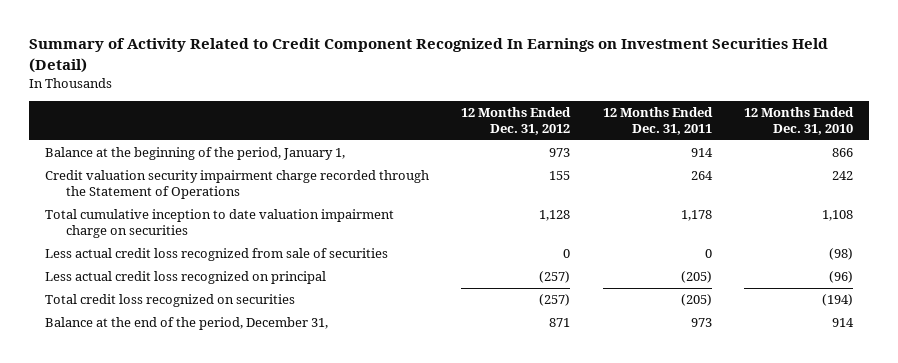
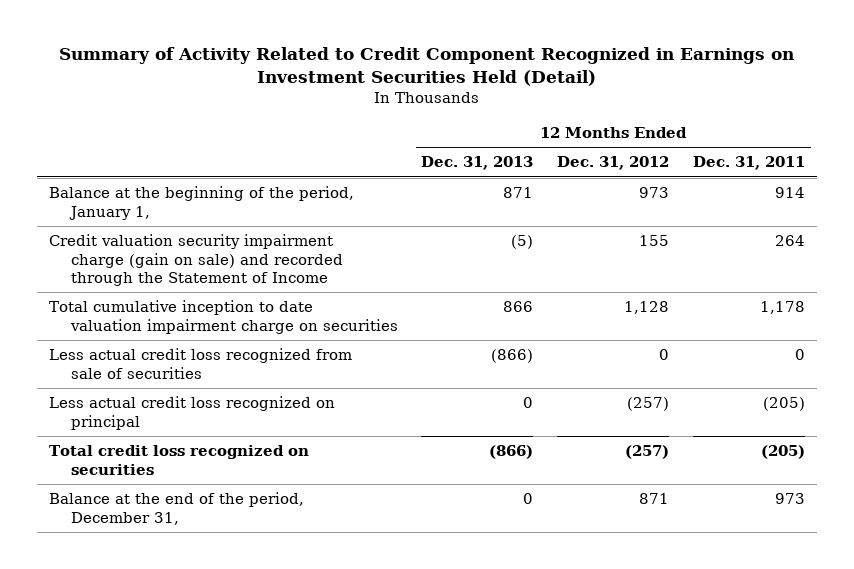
- Summary of Activity Related to Credit Component Recognized In Earnings on Investment Securities Held (Detail)
+ Summary of Activity Related to Credit Component Recognized in Earnings on Investment Securities Held (Detail)
- | 12 Months Ended Dec. 31, 2012 | 12 Months Ended Dec. 31, 2011 | 12 Months Ended Dec. 31, 2010
+ | 12 Months Ended Dec. 31, 2013 | 12 Months Ended Dec. 31, 2012 | 12 Months Ended Dec. 31, 2011
- Credit valuation security impairment charge recorded through the Statement of Operations | 155 | 264 | 242
+ Credit valuation security impairment charge (gain on sale) and recorded through the Statement of Income | (5) | 155 | 264

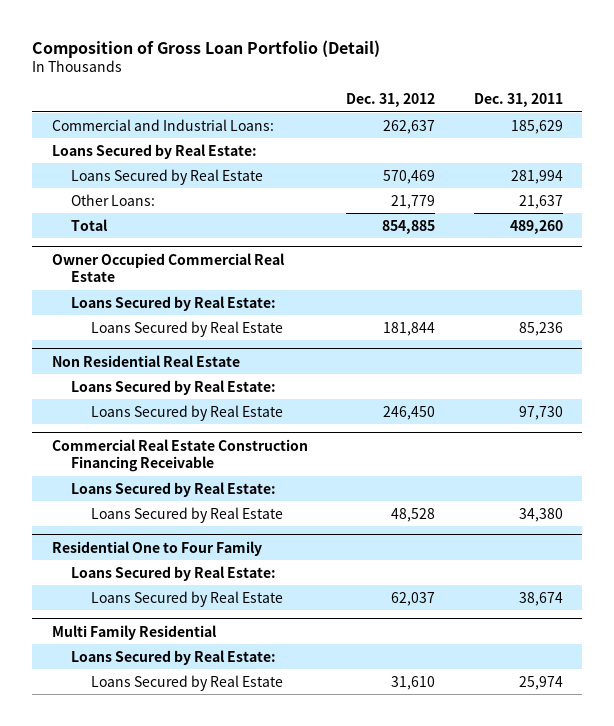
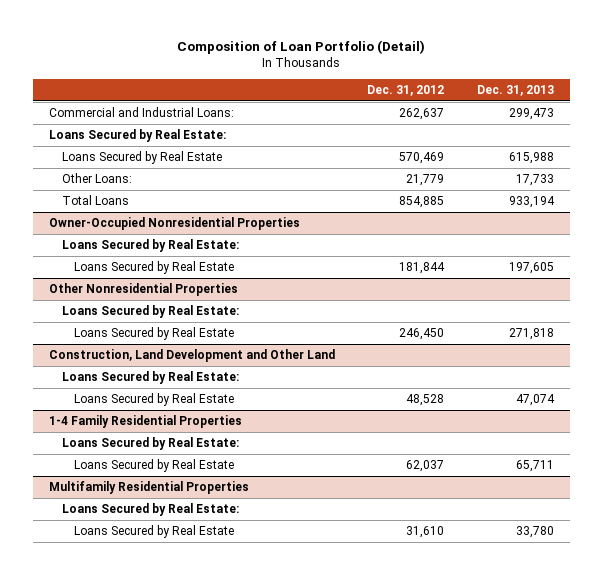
- Composition of Gross Loan Portfolio (Detail)
+ Composition of Loan Portfolio (Detail)
- | Dec. 31, 2012 | Dec. 31, 2011
+ | Dec. 31, 2012 | Dec. 31, 2013
- Total | 854,885 | 489,260
- Owner Occupied Commercial Real Estate
+ Total Loans | 854,885 | 933,194
+ Owner-Occupied Nonresidential Properties
- Non Residential Real Estate
+ Other Nonresidential Properties
- Commercial Real Estate Construction Financing Receivable
+ Construction, Land Development and Other Land
- Residential One to Four Family
+ 1-4 Family Residential Properties
- Multi Family Residential
+ Multifamily Residential Properties

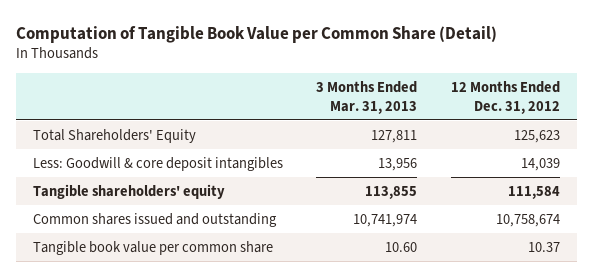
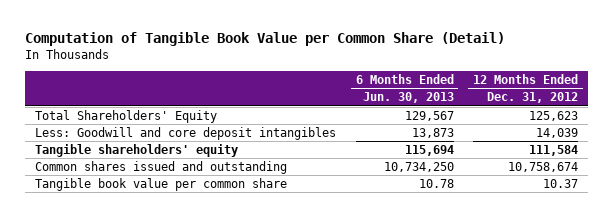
- | 3 Months Ended Mar. 31, 2013 | 12 Months Ended Dec. 31, 2012
+ | 6 Months Ended Jun. 30, 2013 | 12 Months Ended Dec. 31, 2012
- Less: Goodwill & core deposit intangibles | 13,956 | 14,039
+ Less: Goodwill and core deposit intangibles | 13,873 | 14,039

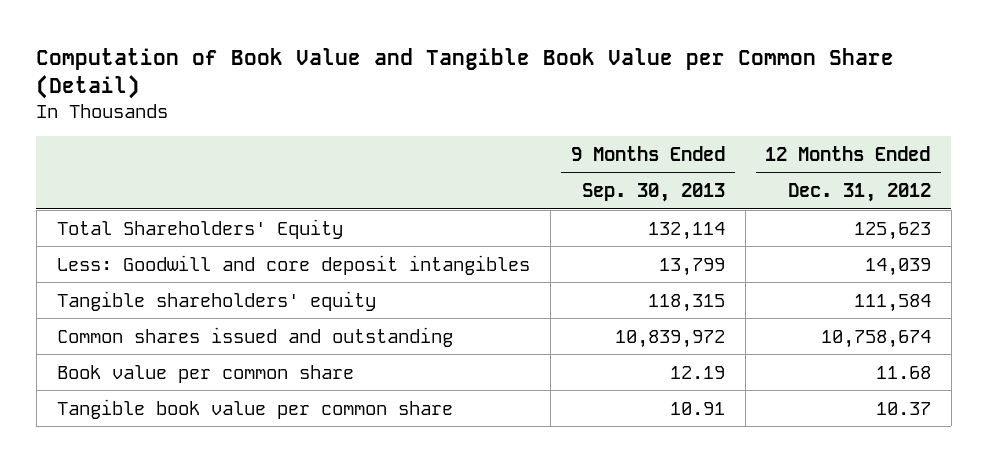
- Computation of Tangible Book Value per Common Share (Detail)
+ Computation of Book Value and Tangible Book Value per Common Share (Detail)
- | 6 Months Ended Jun. 30, 2013 | 12 Months Ended Dec. 31, 2012
+ | 9 Months Ended Sep. 30, 2013 | 12 Months Ended Dec. 31, 2012
+ Book value per common share | 12.19 | 11.68

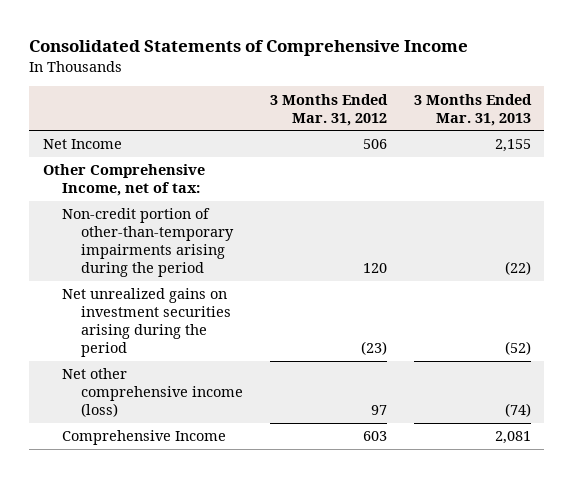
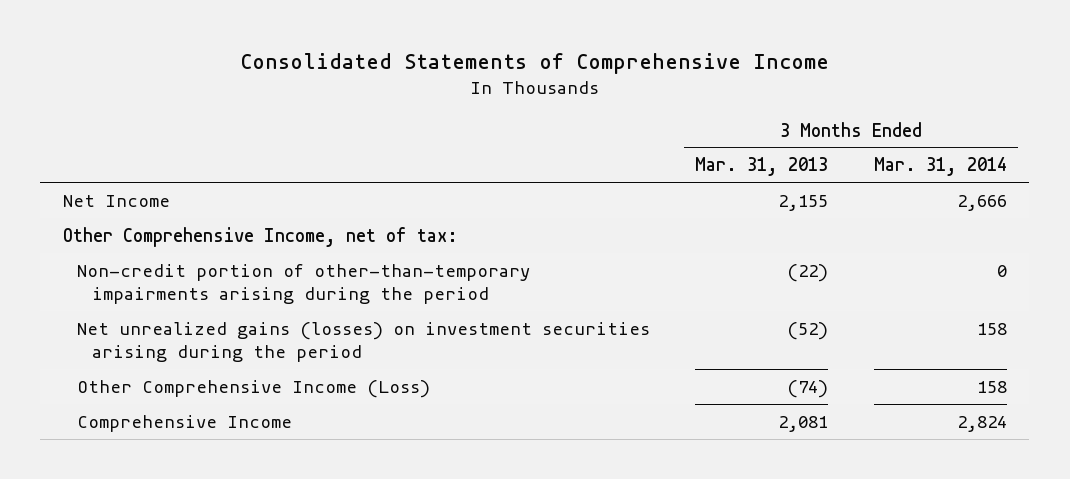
- | 3 Months Ended Mar. 31, 2012 | 3 Months Ended Mar. 31, 2013
+ | 3 Months Ended Mar. 31, 2013 | 3 Months Ended Mar. 31, 2014
- Net unrealized gains on investment securities arising during the period | (23) | (52)
- Net other comprehensive income (loss) | 97 | (74)
+ Net unrealized gains (losses) on investment securities arising during the period | (52) | 158
+ Other Comprehensive Income (Loss) | (74) | 158

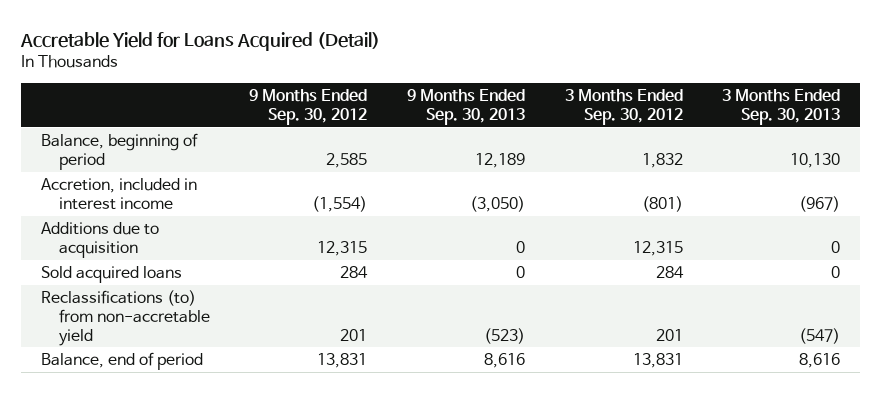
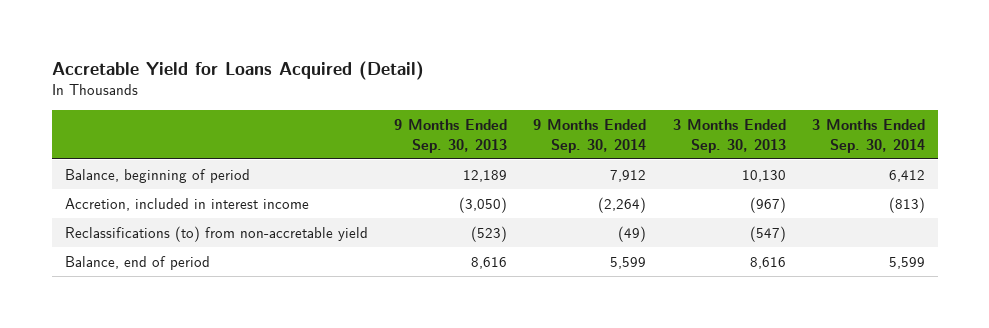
- | 9 Months Ended Sep. 30, 2012 | 9 Months Ended Sep. 30, 2013 | 3 Months Ended Sep. 30, 2012 | 3 Months Ended Sep. 30, 2013
+ | 9 Months Ended Sep. 30, 2013 | 9 Months Ended Sep. 30, 2014 | 3 Months Ended Sep. 30, 2013 | 3 Months Ended Sep. 30, 2014
- Additions due to acquisition | 12,315 | 0 | 12,315 | 0
- Sold acquired loans | 284 | 0 | 284 | 0

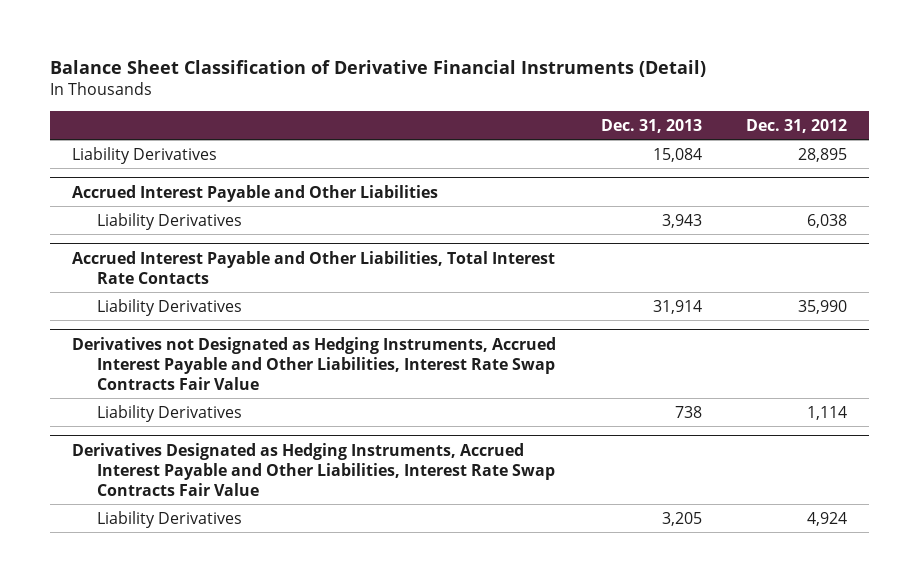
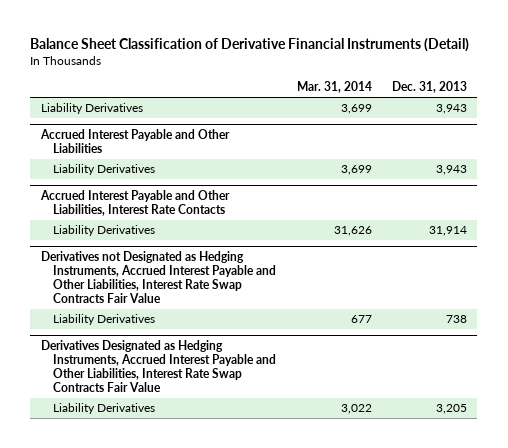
- | Dec. 31, 2013 | Dec. 31, 2012
+ | Mar. 31, 2014 | Dec. 31, 2013
- Liability Derivatives | 15,084 | 28,895
+ Liability Derivatives | 3,699 | 3,943
- Accrued Interest Payable and Other Liabilities, Total Interest Rate Contacts
+ Accrued Interest Payable and Other Liabilities, Interest Rate Contacts

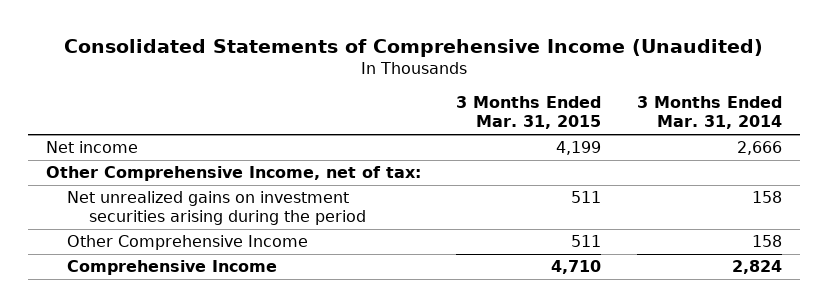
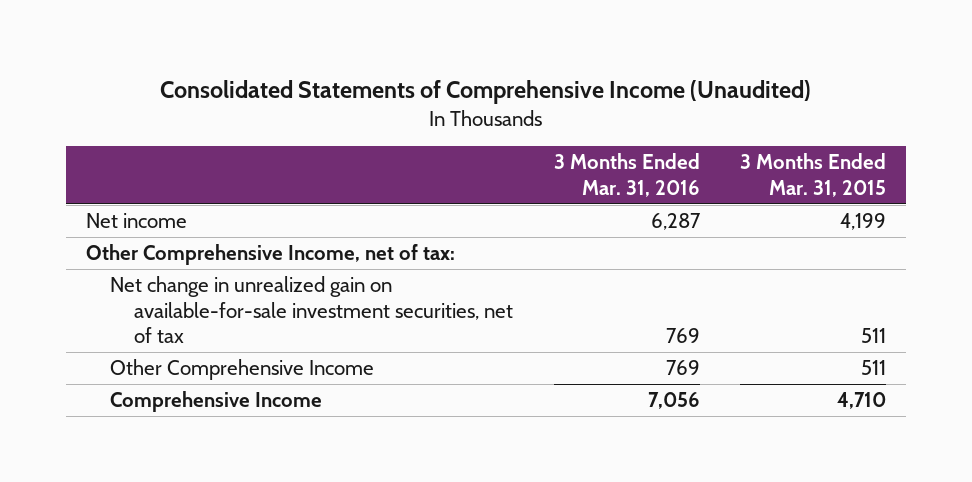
- | 3 Months Ended Mar. 31, 2015 | 3 Months Ended Mar. 31, 2014
+ | 3 Months Ended Mar. 31, 2016 | 3 Months Ended Mar. 31, 2015
- Net unrealized gains on investment securities arising during the period | 511 | 158
+ Net change in unrealized gain on available-for-sale investment securities, net of tax | 769 | 511

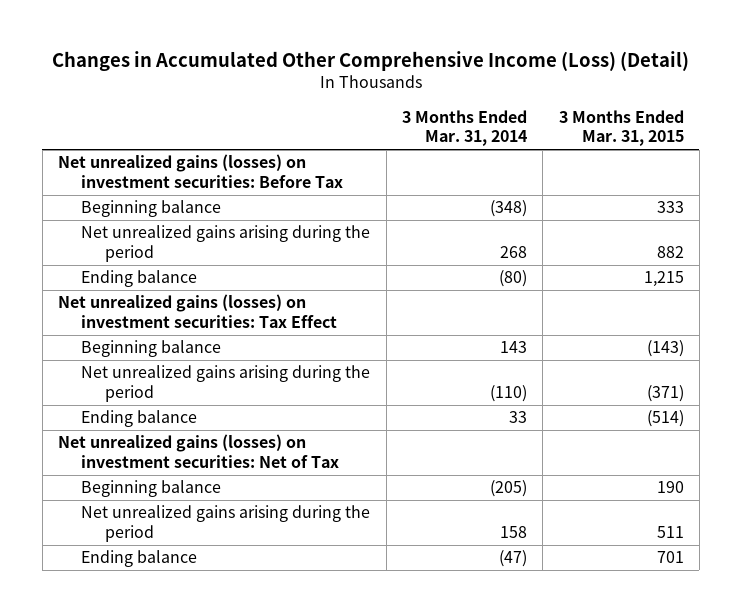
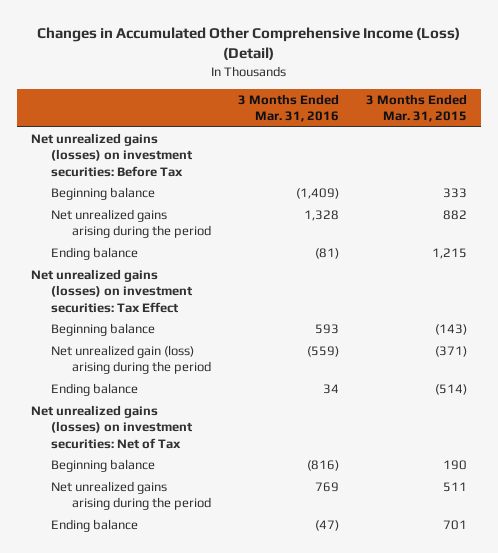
- | 3 Months Ended Mar. 31, 2014 | 3 Months Ended Mar. 31, 2015
+ | 3 Months Ended Mar. 31, 2016 | 3 Months Ended Mar. 31, 2015
- Net unrealized gains arising during the period | (110) | (371)
+ Net unrealized gain (loss) arising during the period | (559) | (371)

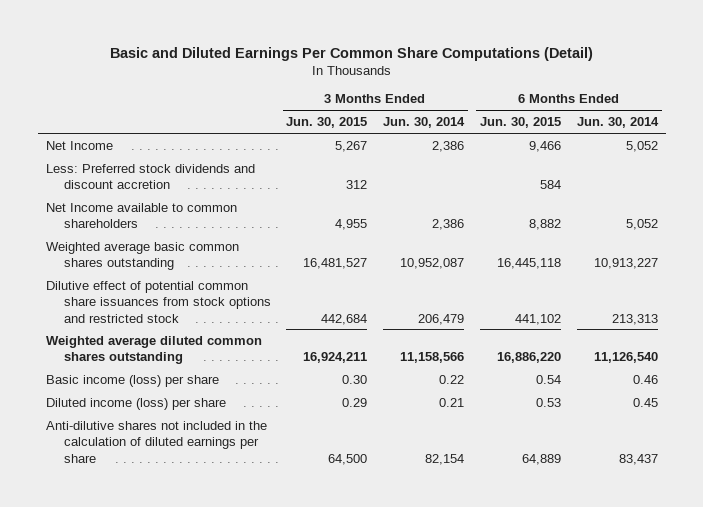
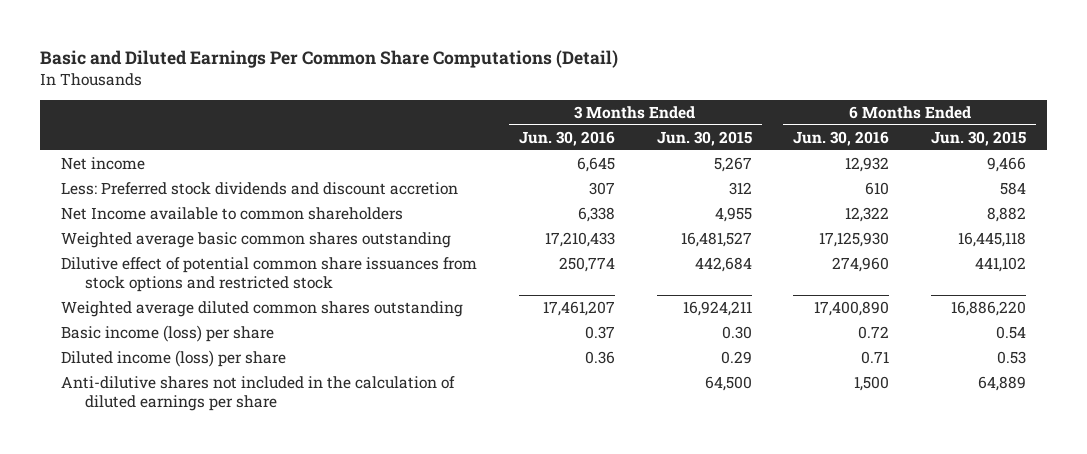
- | 3 Months Ended Jun. 30, 2015 | 3 Months Ended Jun. 30, 2014 | 6 Months Ended Jun. 30, 2015 | 6 Months Ended Jun. 30, 2014
+ | 3 Months Ended Jun. 30, 2016 | 3 Months Ended Jun. 30, 2015 | 6 Months Ended Jun. 30, 2016 | 6 Months Ended Jun. 30, 2015
- Net Income | 5,267 | 2,386 | 9,466 | 5,052
+ Net income | 6,645 | 5,267 | 12,932 | 9,466

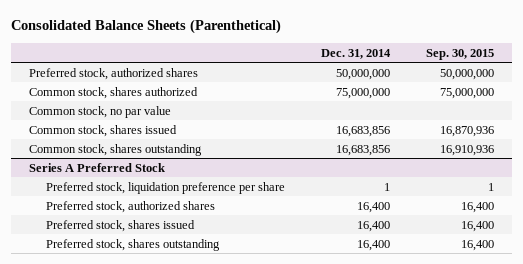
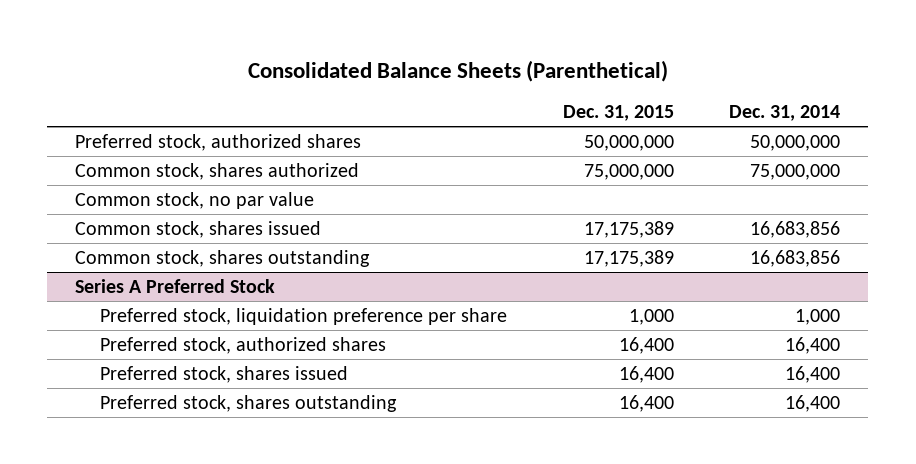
- | Dec. 31, 2014 | Sep. 30, 2015
+ | Dec. 31, 2015 | Dec. 31, 2014
@ Series A Preferred Stock
- Preferred stock, liquidation preference per share | 1 | 1
+ Preferred stock, liquidation preference per share | 1,000 | 1,000

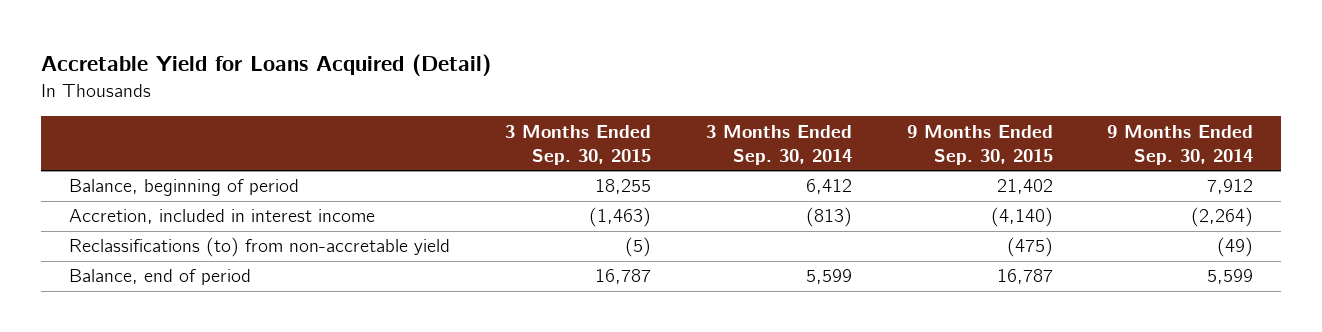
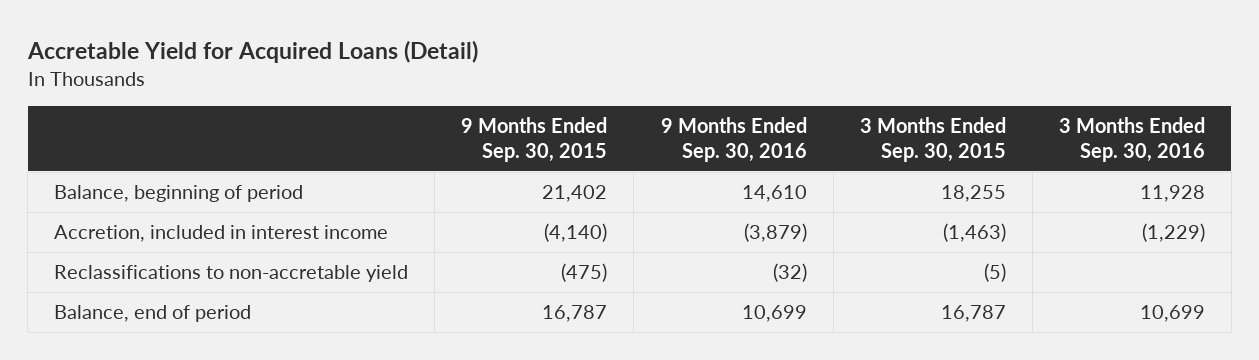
- Accretable Yield for Loans Acquired (Detail)
+ Accretable Yield for Acquired Loans (Detail)
- | 3 Months Ended Sep. 30, 2015 | 3 Months Ended Sep. 30, 2014 | 9 Months Ended Sep. 30, 2015 | 9 Months Ended Sep. 30, 2014
+ | 9 Months Ended Sep. 30, 2015 | 9 Months Ended Sep. 30, 2016 | 3 Months Ended Sep. 30, 2015 | 3 Months Ended Sep. 30, 2016
- Reclassifications (to) from non-accretable yield | (5) | | (475) | (49)
+ Reclassifications to non-accretable yield | (475) | (32) | (5) |

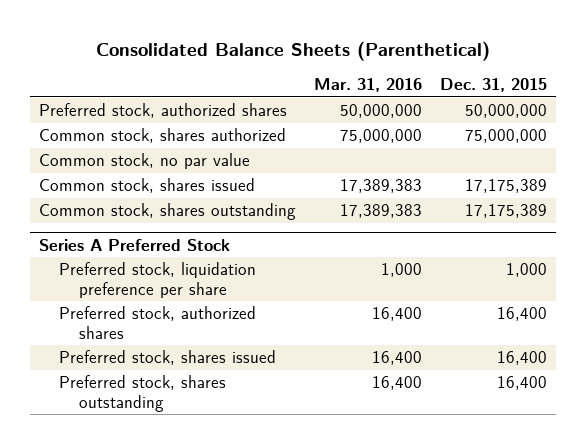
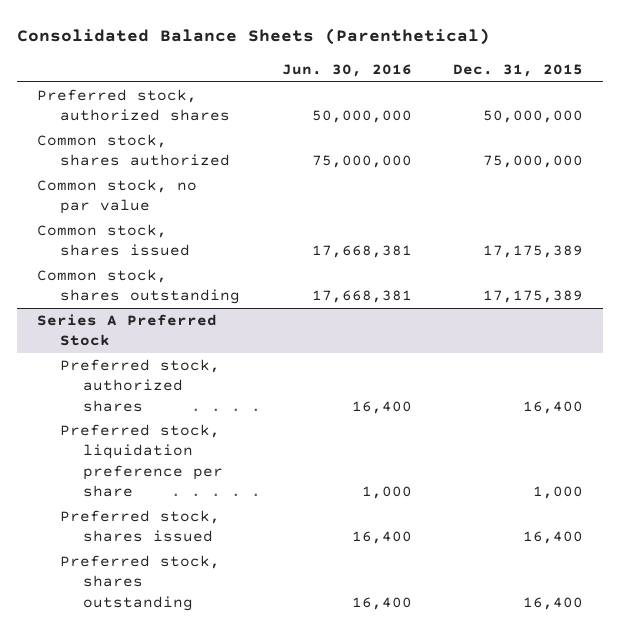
- | Mar. 31, 2016 | Dec. 31, 2015
+ | Jun. 30, 2016 | Dec. 31, 2015
@ Series A Preferred Stock
moved down: Preferred stock, liquidation preference per share | 1,000 | 1,000

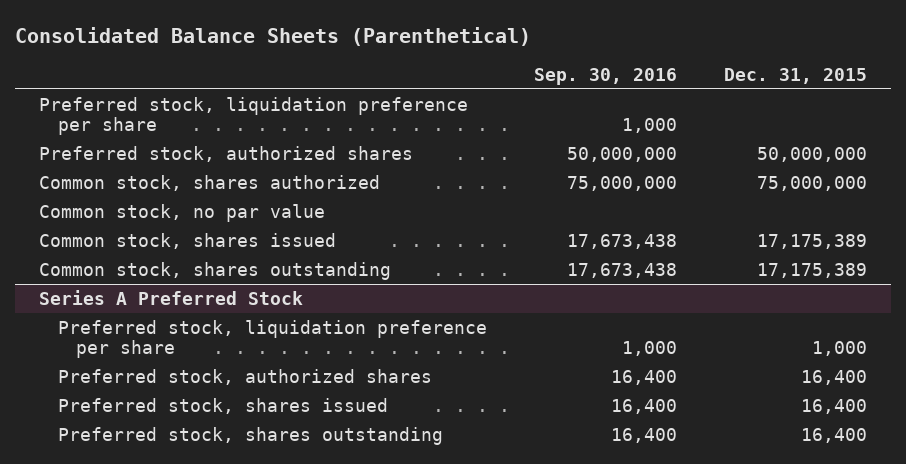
- | Jun. 30, 2016 | Dec. 31, 2015
+ | Sep. 30, 2016 | Dec. 31, 2015
+ Preferred stock, liquidation preference per share | 1,000 |
@ Series A Preferred Stock
moved down: Preferred stock, authorized shares | 16,400 | 16,400

